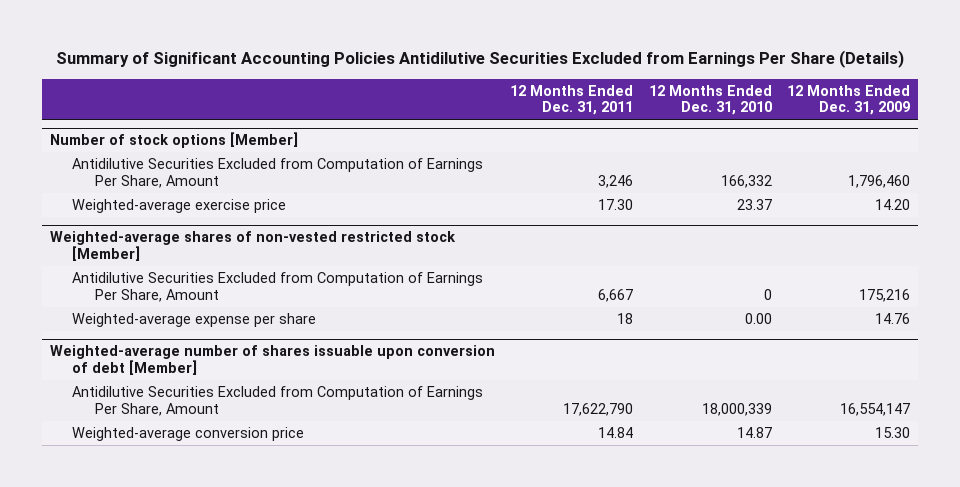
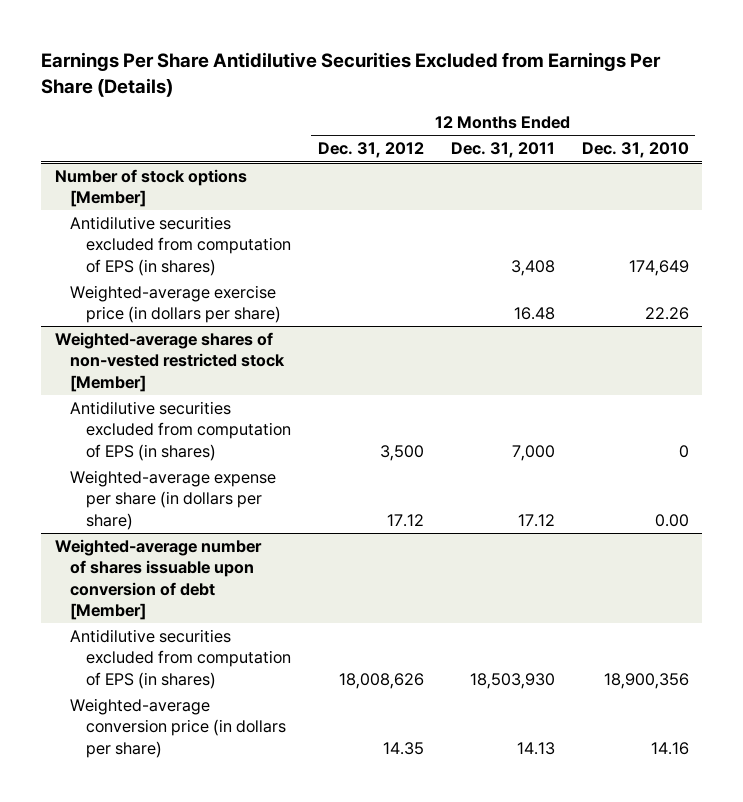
- Summary of Significant Accounting Policies Antidilutive Securities Excluded from Earnings Per Share (Details)
+ Earnings Per Share Antidilutive Securities Excluded from Earnings Per Share (Details)
- | 12 Months Ended Dec. 31, 2011 | 12 Months Ended Dec. 31, 2010 | 12 Months Ended Dec. 31, 2009
+ | 12 Months Ended Dec. 31, 2012 | 12 Months Ended Dec. 31, 2011 | 12 Months Ended Dec. 31, 2010
@ Number of stock options [Member]
- Antidilutive Securities Excluded from Computation of Earnings Per Share, Amount | 3,246 | 166,332 | 1,796,460
- Weighted-average exercise price | 17.30 | 23.37 | 14.20
+ Antidilutive securities excluded from computation of EPS (in shares) | | 3,408 | 174,649
+ Weighted-average exercise price (in dollars per share) | | 16.48 | 22.26
@ Weighted-average shares of non-vested restricted stock [Member]
- Antidilutive Securities Excluded from Computation of Earnings Per Share, Amount | 6,667 | 0 | 175,216
- Weighted-average expense per share | 18 | 0.00 | 14.76
+ Antidilutive securities excluded from computation of EPS (in shares) | 3,500 | 7,000 | 0
+ Weighted-average expense per share (in dollars per share) | 17.12 | 17.12 | 0.00
@ Weighted-average number of shares issuable upon conversion of debt [Member]
- Antidilutive Securities Excluded from Computation of Earnings Per Share, Amount | 17,622,790 | 18,000,339 | 16,554,147
- Weighted-average conversion price | 14.84 | 14.87 | 15.30
+ Antidilutive securities excluded from computation of EPS (in shares) | 18,008,626 | 18,503,930 | 18,900,356
+ Weighted-average conversion price (in dollars per share) | 14.35 | 14.13 | 14.16

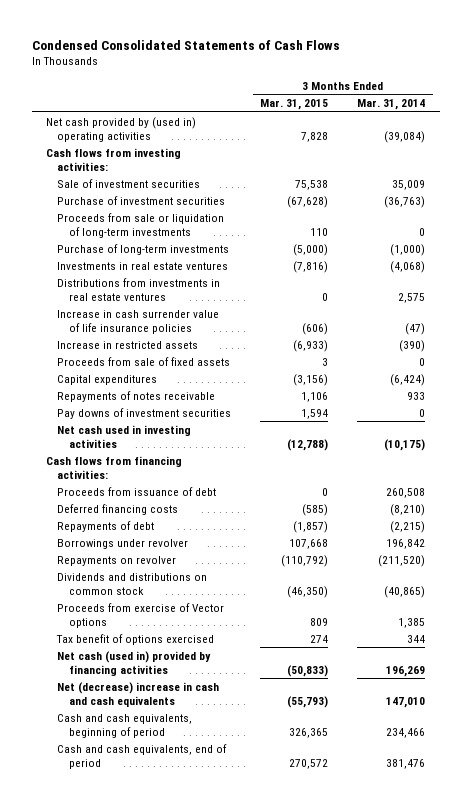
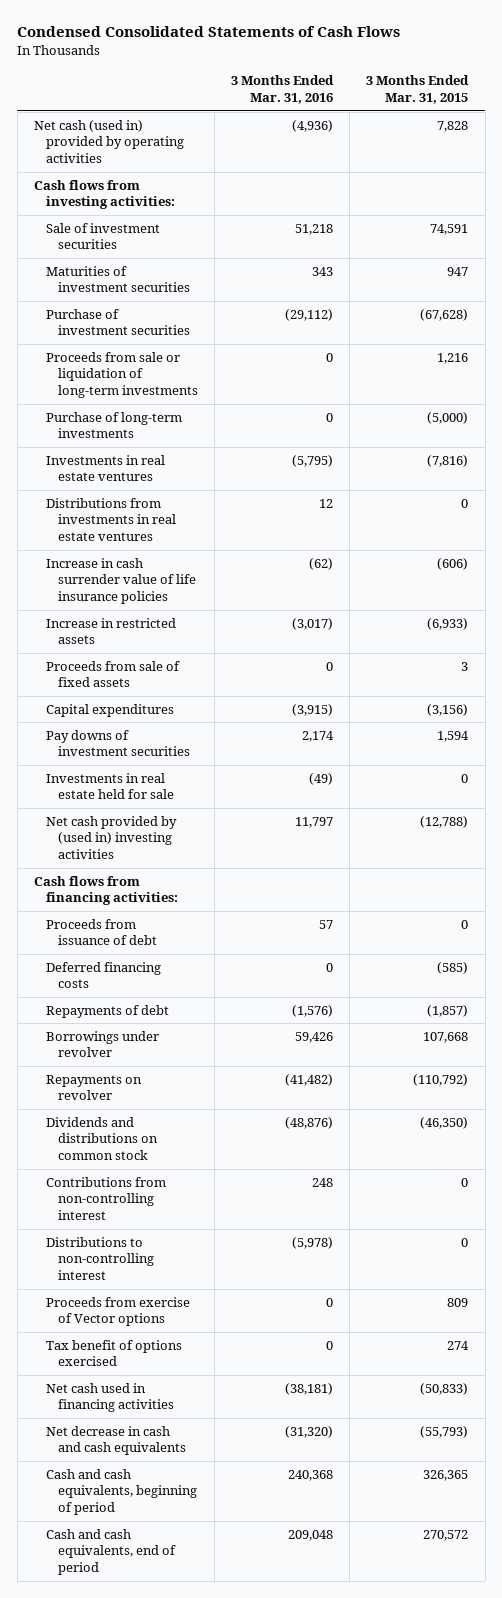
- | 3 Months Ended Mar. 31, 2015 | 3 Months Ended Mar. 31, 2014
+ | 3 Months Ended Mar. 31, 2016 | 3 Months Ended Mar. 31, 2015
- Net cash provided by (used in) operating activities | 7,828 | (39,084)
+ Net cash (used in) provided by operating activities | (4,936) | 7,828
- Sale of investment securities | 75,538 | 35,009
+ Sale of investment securities | 51,218 | 74,591
+ Maturities of investment securities | 343 | 947
- Proceeds from sale or liquidation of long-term investments | 110 | 0
+ Proceeds from sale or liquidation of long-term investments | 0 | 1,216
- Repayments of notes receivable | 1,106 | 933
- Net cash used in investing activities | (12,788) | (10,175)
+ Investments in real estate held for sale | (49) | 0
+ Net cash provided by (used in) investing activities | 11,797 | (12,788)
+ Contributions from non-controlling interest | 248 | 0
+ Distributions to non-controlling interest | (5,978) | 0
- Net cash (used in) provided by financing activities | (50,833) | 196,269
- Net (decrease) increase in cash and cash equivalents | (55,793) | 147,010
+ Net cash used in financing activities | (38,181) | (50,833)
+ Net decrease in cash and cash equivalents | (31,320) | (55,793)

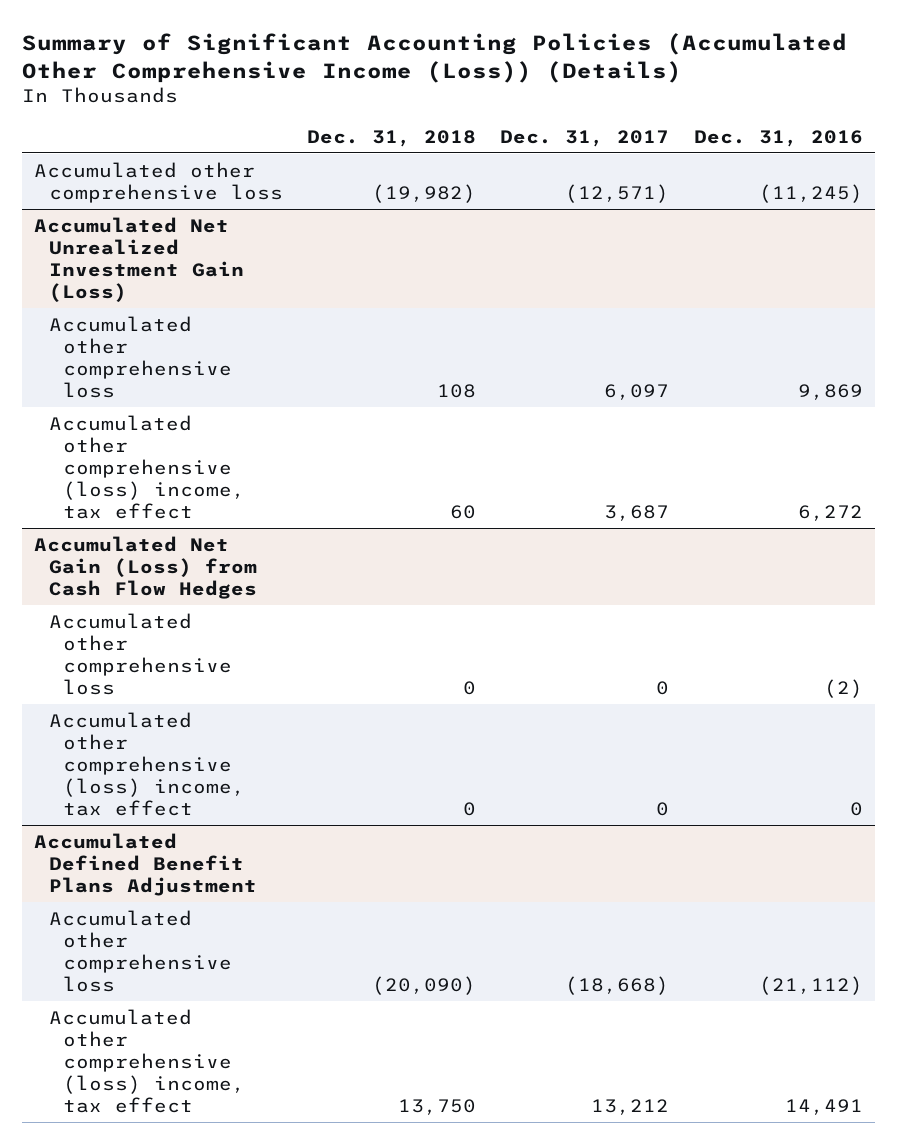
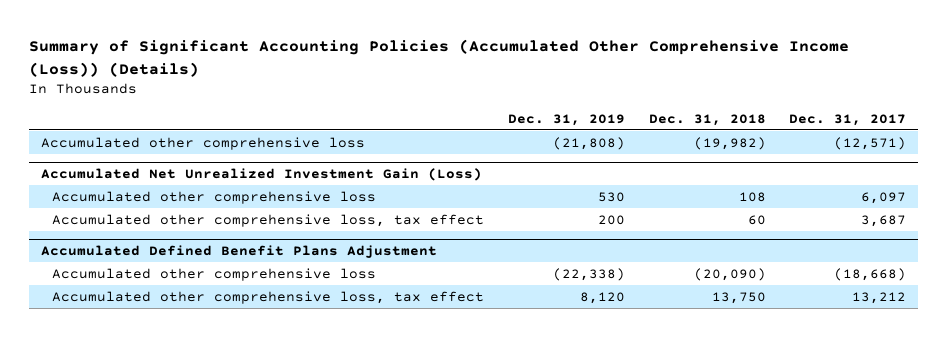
- | Dec. 31, 2018 | Dec. 31, 2017 | Dec. 31, 2016
+ | Dec. 31, 2019 | Dec. 31, 2018 | Dec. 31, 2017
@ Accumulated Net Unrealized Investment Gain (Loss)
- Accumulated other comprehensive (loss) income, tax effect | 60 | 3,687 | 6,272
- Accumulated Net Gain (Loss) from Cash Flow Hedges
- Accumulated other comprehensive loss | 0 | 0 | (2)
- Accumulated other comprehensive (loss) income, tax effect | 0 | 0 | 0
@ Accumulated Net Unrealized Investment Gain (Loss)
+ Accumulated other comprehensive loss, tax effect | 200 | 60 | 3,687
@ Accumulated Defined Benefit Plans Adjustment
- Accumulated other comprehensive (loss) income, tax effect | 13,750 | 13,212 | 14,491
+ Accumulated other comprehensive loss, tax effect | 8,120 | 13,750 | 13,212

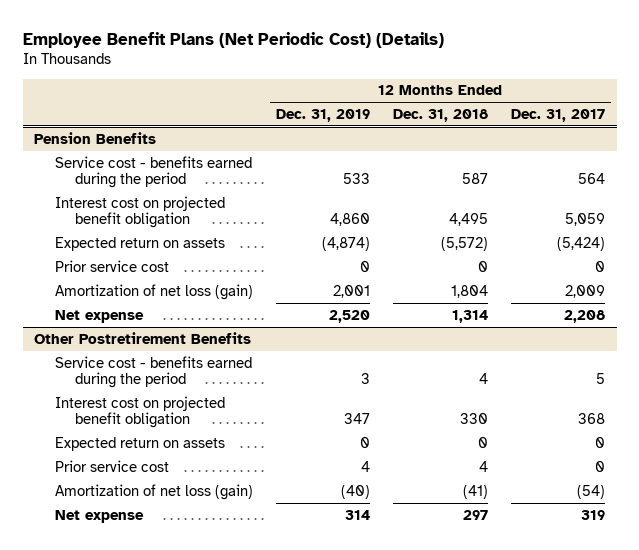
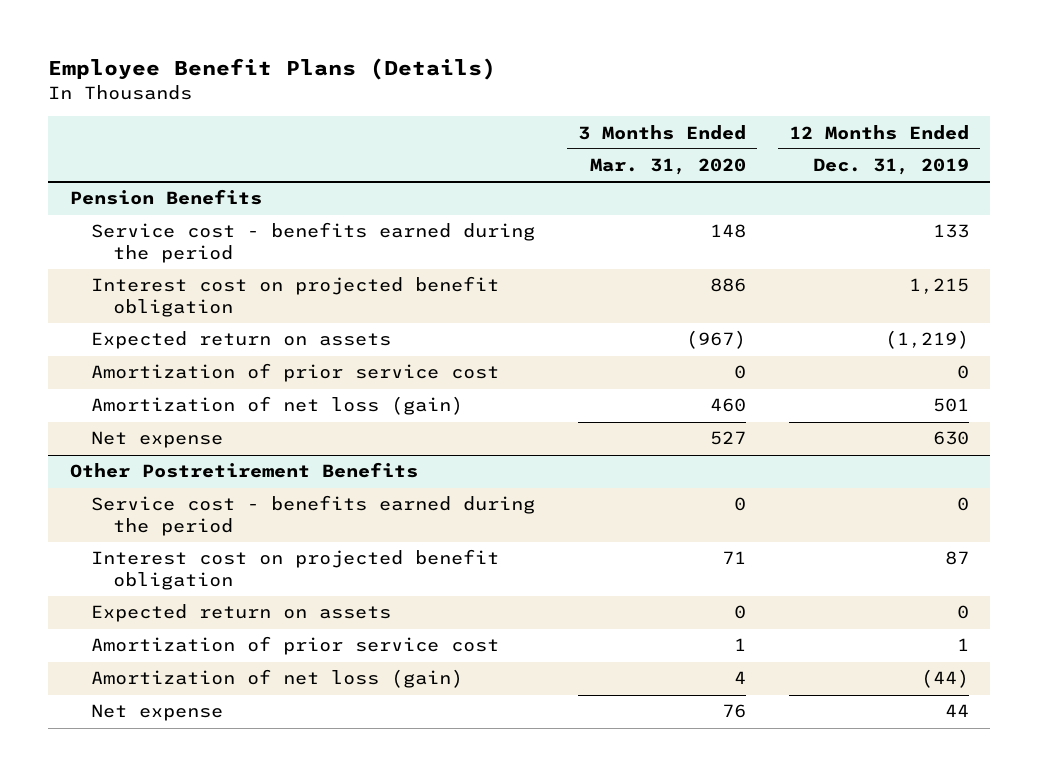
- Employee Benefit Plans (Net Periodic Cost) (Details)
+ Employee Benefit Plans (Details)
- | 12 Months Ended Dec. 31, 2019 | 12 Months Ended Dec. 31, 2018 | 12 Months Ended Dec. 31, 2017
+ | 3 Months Ended Mar. 31, 2020 | 12 Months Ended Dec. 31, 2019
@ Pension Benefits
- Service cost - benefits earned during the period | 533 | 587 | 564
- Interest cost on projected benefit obligation | 4,860 | 4,495 | 5,059
- Expected return on assets | (4,874) | (5,572) | (5,424)
- Prior service cost | 0 | 0 | 0
- Amortization of net loss (gain) | 2,001 | 1,804 | 2,009
- Net expense | 2,520 | 1,314 | 2,208
+ Service cost - benefits earned during the period | 148 | 133
+ Interest cost on projected benefit obligation | 886 | 1,215
+ Expected return on assets | (967) | (1,219)
+ Amortization of prior service cost | 0 | 0
+ Amortization of net loss (gain) | 460 | 501
+ Net expense | 527 | 630
@ Other Postretirement Benefits
- Service cost - benefits earned during the period | 3 | 4 | 5
- Interest cost on projected benefit obligation | 347 | 330 | 368
+ Service cost - benefits earned during the period | 0 | 0
+ Interest cost on projected benefit obligation | 71 | 87
- Prior service cost | 4 | 4 | 0
- Amortization of net loss (gain) | (40) | (41) | (54)
- Net expense | 314 | 297 | 319
+ Amortization of prior service cost | 1 | 1
+ Amortization of net loss (gain) | 4 | (44)
+ Net expense | 76 | 44

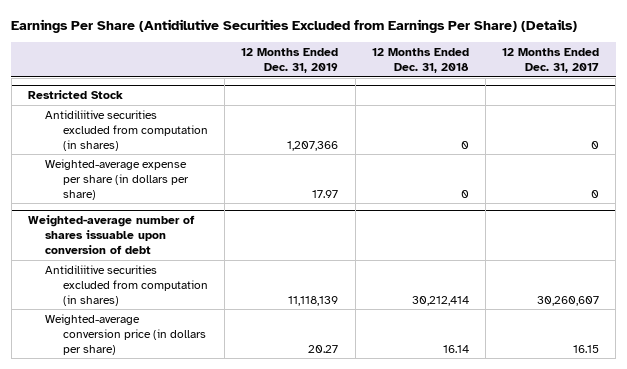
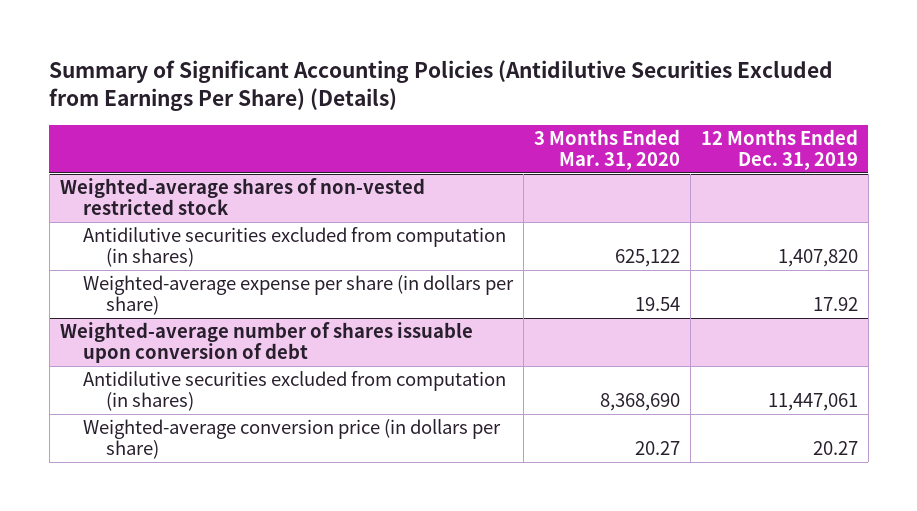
- Earnings Per Share (Antidilutive Securities Excluded from Earnings Per Share) (Details)
+ Summary of Significant Accounting Policies (Antidilutive Securities Excluded from Earnings Per Share) (Details)
- | 12 Months Ended Dec. 31, 2019 | 12 Months Ended Dec. 31, 2018 | 12 Months Ended Dec. 31, 2017
+ | 3 Months Ended Mar. 31, 2020 | 12 Months Ended Dec. 31, 2019
- Restricted Stock
- Antidiliitive securities excluded from computation (in shares) | 1,207,366 | 0 | 0
- Weighted-average expense per share (in dollars per share) | 17.97 | 0 | 0
+ Weighted-average shares of non-vested restricted stock
+ Antidilutive securities excluded from computation (in shares) | 625,122 | 1,407,820
+ Weighted-average expense per share (in dollars per share) | 19.54 | 17.92
@ Weighted-average number of shares issuable upon conversion of debt
- Antidiliitive securities excluded from computation (in shares) | 11,118,139 | 30,212,414 | 30,260,607
+ Antidilutive securities excluded from computation (in shares) | 8,368,690 | 11,447,061

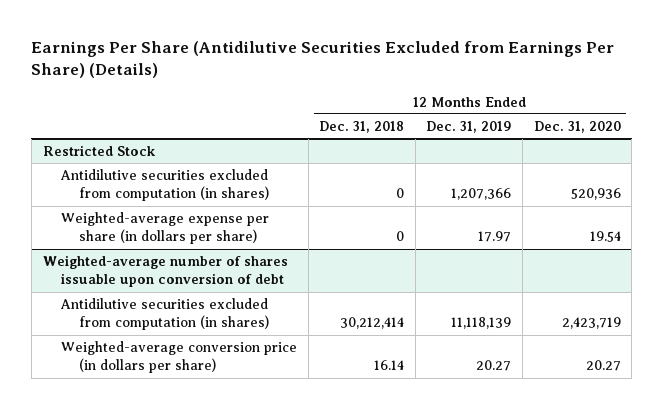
- Summary of Significant Accounting Policies (Antidilutive Securities Excluded from Earnings Per Share) (Details)
+ Earnings Per Share (Antidilutive Securities Excluded from Earnings Per Share) (Details)
- | 3 Months Ended Mar. 31, 2020 | 12 Months Ended Dec. 31, 2019
+ | 12 Months Ended Dec. 31, 2018 | 12 Months Ended Dec. 31, 2019 | 12 Months Ended Dec. 31, 2020
- Weighted-average shares of non-vested restricted stock
- Antidilutive securities excluded from computation (in shares) | 625,122 | 1,407,820
- Weighted-average expense per share (in dollars per share) | 19.54 | 17.92
+ Restricted Stock
+ Antidilutive securities excluded from computation (in shares) | 0 | 1,207,366 | 520,936
+ Weighted-average expense per share (in dollars per share) | 0 | 17.97 | 19.54
@ Weighted-average number of shares issuable upon conversion of debt
- Antidilutive securities excluded from computation (in shares) | 8,368,690 | 11,447,061
+ Antidilutive securities excluded from computation (in shares) | 30,212,414 | 11,118,139 | 2,423,719

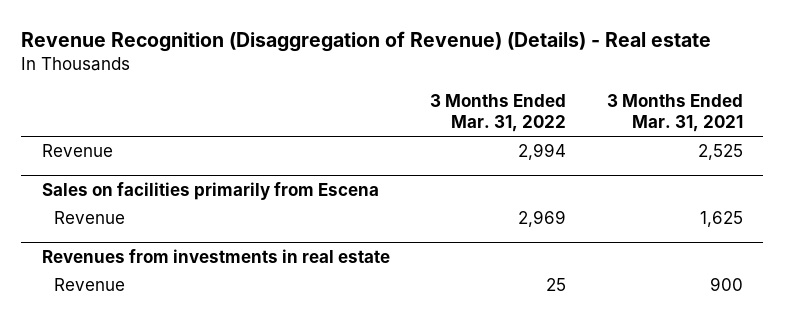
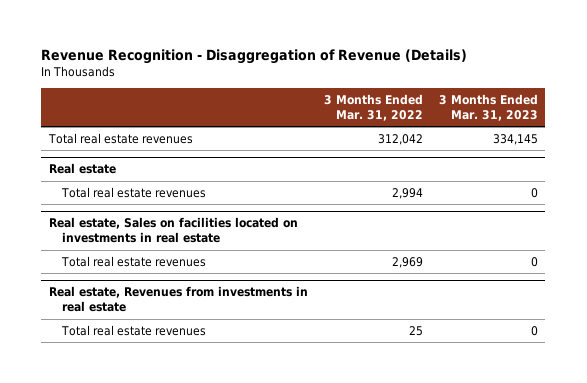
- Revenue Recognition (Disaggregation of Revenue) (Details) - Real estate
+ Revenue Recognition - Disaggregation of Revenue (Details)
- | 3 Months Ended Mar. 31, 2022 | 3 Months Ended Mar. 31, 2021
+ | 3 Months Ended Mar. 31, 2022 | 3 Months Ended Mar. 31, 2023
- Revenue | 2,994 | 2,525
- Sales on facilities primarily from Escena
- Revenue | 2,969 | 1,625
- Revenues from investments in real estate
- Revenue | 25 | 900
+ Total real estate revenues | 312,042 | 334,145
+ Real estate
+ Total real estate revenues | 2,994 | 0
+ Real estate, Sales on facilities located on investments in real estate
+ Total real estate revenues | 2,969 | 0
+ Real estate, Revenues from investments in real estate
+ Total real estate revenues | 25 | 0

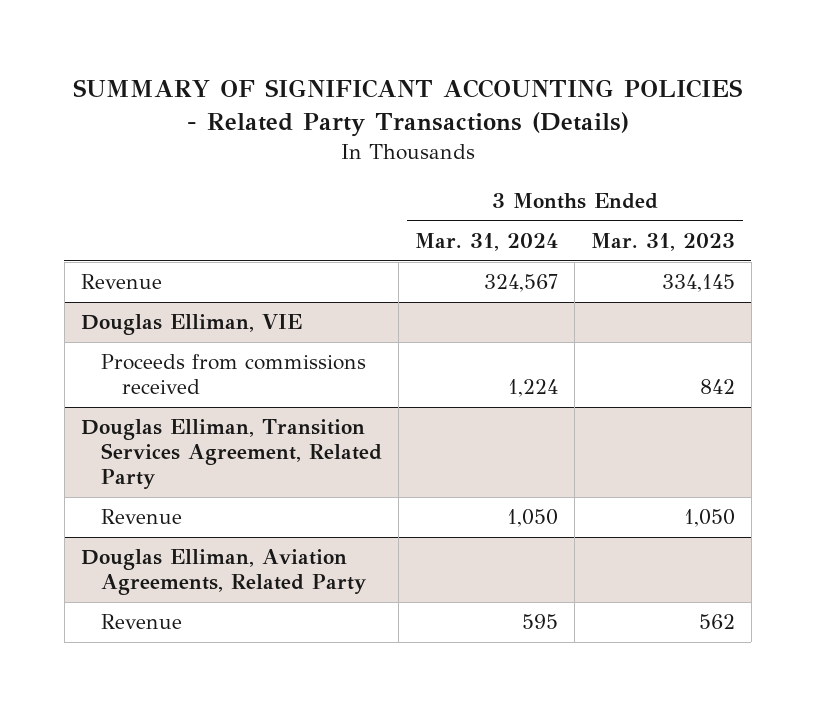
- Revenue Recognition - Disaggregation of Revenue (Details)
+ SUMMARY OF SIGNIFICANT ACCOUNTING POLICIES - Related Party Transactions (Details)
- | 3 Months Ended Mar. 31, 2022 | 3 Months Ended Mar. 31, 2023
+ | 3 Months Ended Mar. 31, 2024 | 3 Months Ended Mar. 31, 2023
- Total real estate revenues | 312,042 | 334,145
- Real estate
- Total real estate revenues | 2,994 | 0
- Real estate, Sales on facilities located on investments in real estate
- Total real estate revenues | 2,969 | 0
- Real estate, Revenues from investments in real estate
- Total real estate revenues | 25 | 0
+ Revenue | 324,567 | 334,145
+ Douglas Elliman, VIE
+ Proceeds from commissions received | 1,224 | 842
+ Douglas Elliman, Transition Services Agreement, Related Party
+ Revenue | 1,050 | 1,050
+ Douglas Elliman, Aviation Agreements, Related Party
+ Revenue | 595 | 562

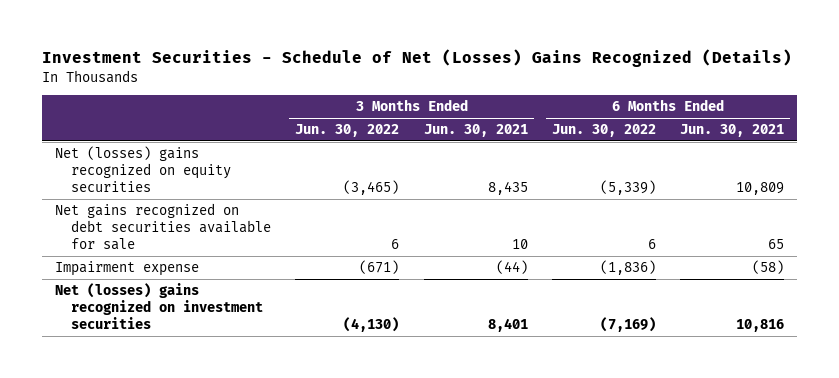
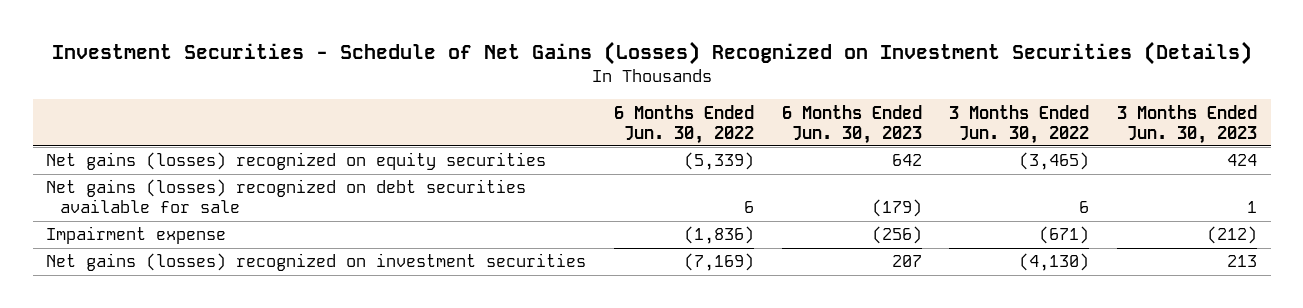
- Investment Securities - Schedule of Net (Losses) Gains Recognized (Details)
+ Investment Securities - Schedule of Net Gains (Losses) Recognized on Investment Securities (Details)
- | 3 Months Ended Jun. 30, 2022 | 3 Months Ended Jun. 30, 2021 | 6 Months Ended Jun. 30, 2022 | 6 Months Ended Jun. 30, 2021
+ | 6 Months Ended Jun. 30, 2022 | 6 Months Ended Jun. 30, 2023 | 3 Months Ended Jun. 30, 2022 | 3 Months Ended Jun. 30, 2023
- Net (losses) gains recognized on equity securities | (3,465) | 8,435 | (5,339) | 10,809
- Net gains recognized on debt securities available for sale | 6 | 10 | 6 | 65
+ Net gains (losses) recognized on equity securities | (5,339) | 642 | (3,465) | 424
+ Net gains (losses) recognized on debt securities available for sale | 6 | (179) | 6 | 1
- Net (losses) gains recognized on investment securities | (4,130) | 8,401 | (7,169) | 10,816
+ Net gains (losses) recognized on investment securities | (7,169) | 207 | (4,130) | 213

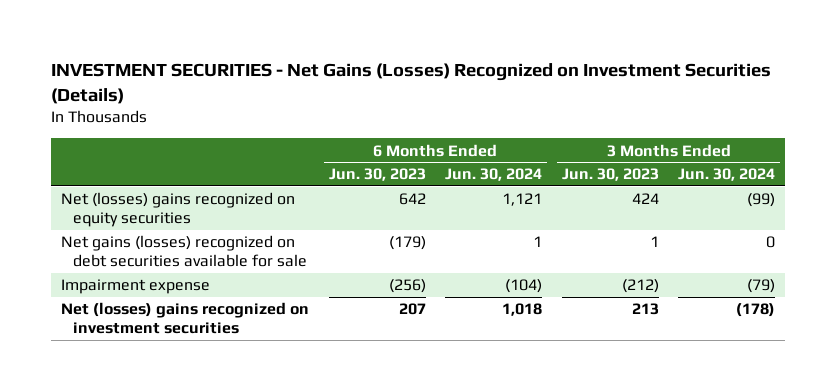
- Investment Securities - Schedule of Net Gains (Losses) Recognized on Investment Securities (Details)
+ INVESTMENT SECURITIES - Net Gains (Losses) Recognized on Investment Securities (Details)
- | 6 Months Ended Jun. 30, 2022 | 6 Months Ended Jun. 30, 2023 | 3 Months Ended Jun. 30, 2022 | 3 Months Ended Jun. 30, 2023
+ | 6 Months Ended Jun. 30, 2023 | 6 Months Ended Jun. 30, 2024 | 3 Months Ended Jun. 30, 2023 | 3 Months Ended Jun. 30, 2024
- Net gains (losses) recognized on equity securities | (5,339) | 642 | (3,465) | 424
+ Net (losses) gains recognized on equity securities | 642 | 1,121 | 424 | (99)
- Net gains (losses) recognized on investment securities | (7,169) | 207 | (4,130) | 213
+ Net (losses) gains recognized on investment securities | 207 | 1,018 | 213 | (178)

